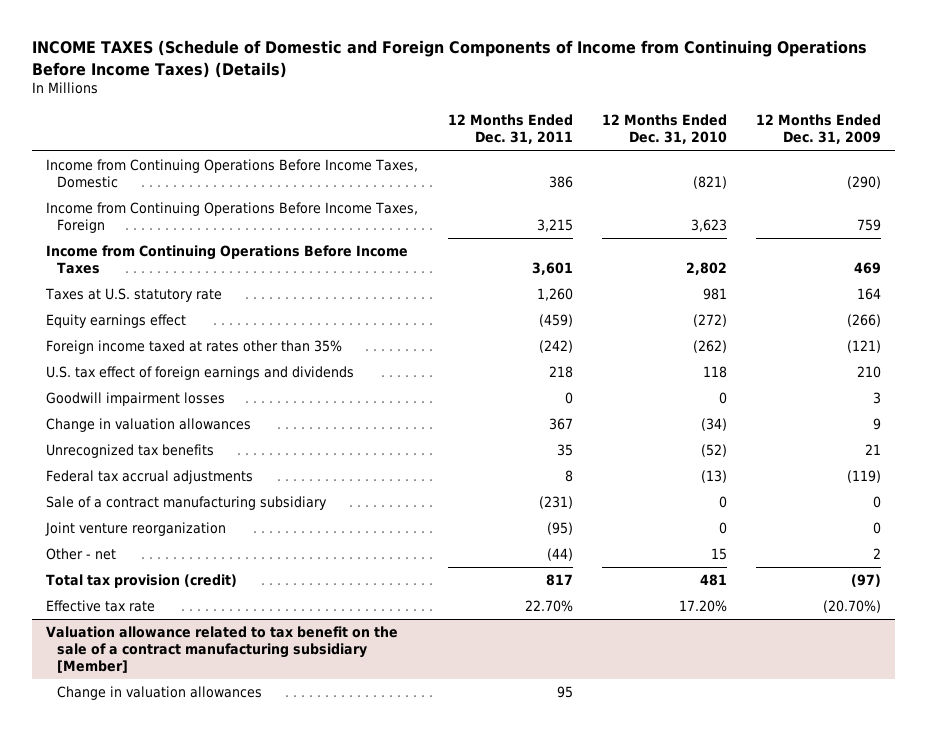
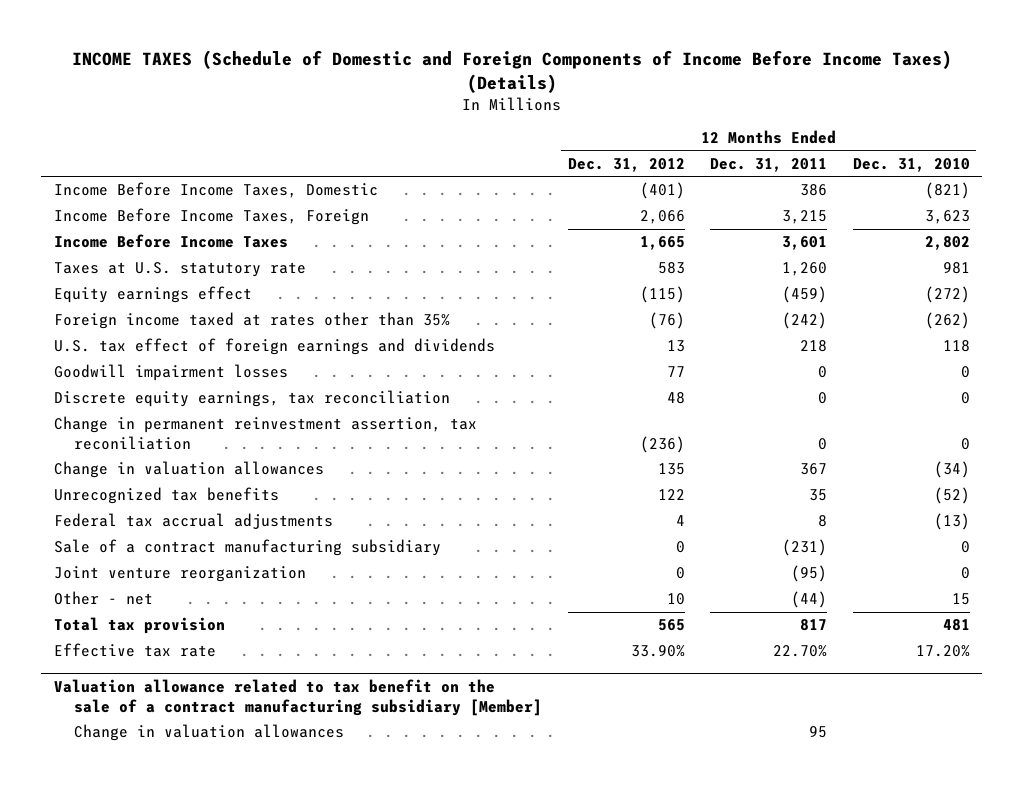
- INCOME TAXES (Schedule of Domestic and Foreign Components of Income from Continuing Operations Before Income Taxes) (Details)
+ INCOME TAXES (Schedule of Domestic and Foreign Components of Income Before Income Taxes) (Details)
- | 12 Months Ended Dec. 31, 2011 | 12 Months Ended Dec. 31, 2010 | 12 Months Ended Dec. 31, 2009
+ | 12 Months Ended Dec. 31, 2012 | 12 Months Ended Dec. 31, 2011 | 12 Months Ended Dec. 31, 2010
- Income from Continuing Operations Before Income Taxes, Domestic | 386 | (821) | (290)
- Income from Continuing Operations Before Income Taxes, Foreign | 3,215 | 3,623 | 759
- Income from Continuing Operations Before Income Taxes | 3,601 | 2,802 | 469
+ Income Before Income Taxes, Domestic | (401) | 386 | (821)
+ Income Before Income Taxes, Foreign | 2,066 | 3,215 | 3,623
+ Income Before Income Taxes | 1,665 | 3,601 | 2,802
+ Discrete equity earnings, tax reconciliation | 48 | 0 | 0
+ Change in permanent reinvestment assertion, tax reconiliation | (236) | 0 | 0
- Total tax provision (credit) | 817 | 481 | (97)
+ Total tax provision | 565 | 817 | 481

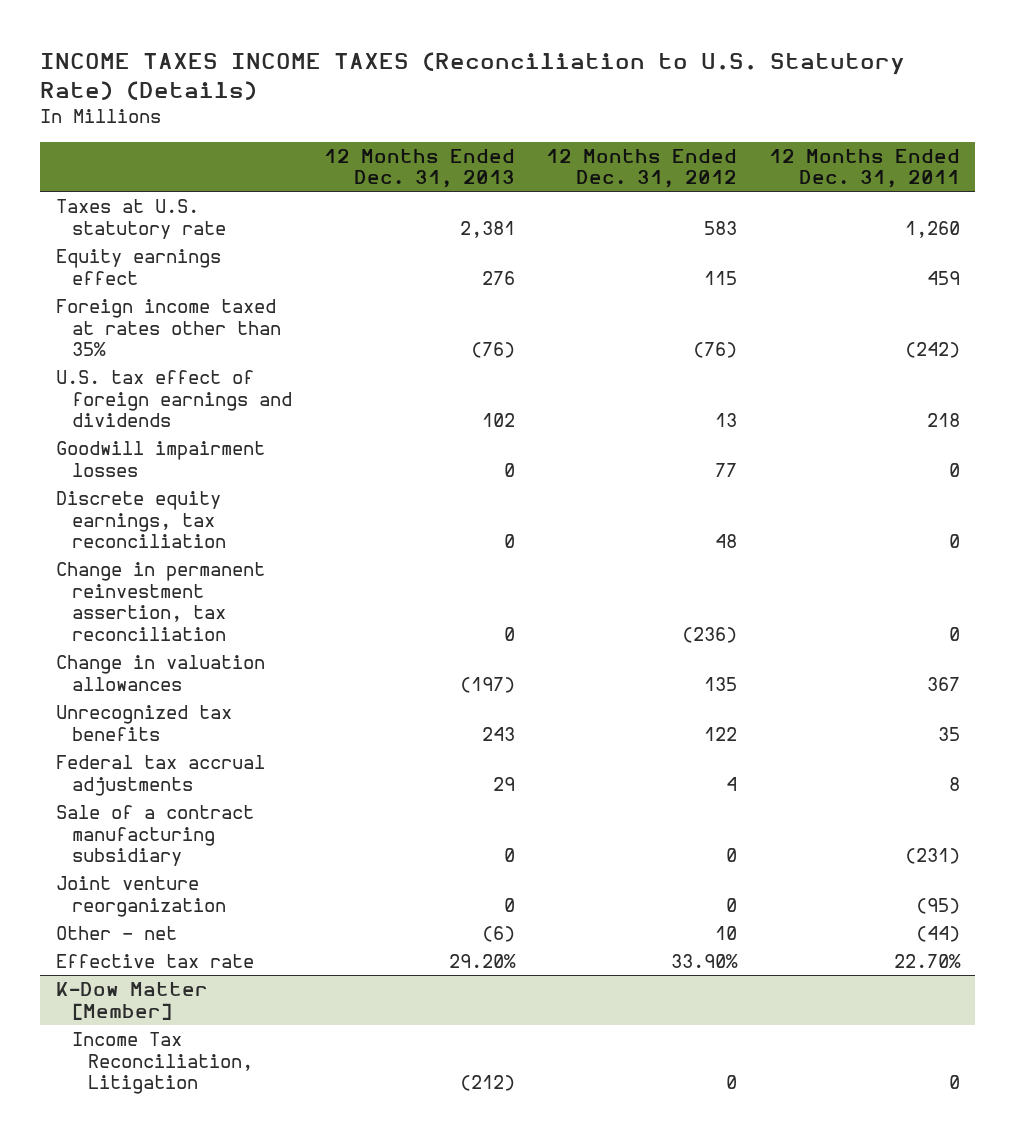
- INCOME TAXES (Schedule of Domestic and Foreign Components of Income Before Income Taxes) (Details)
+ INCOME TAXES INCOME TAXES (Reconciliation to U.S. Statutory Rate) (Details)
- | 12 Months Ended Dec. 31, 2012 | 12 Months Ended Dec. 31, 2011 | 12 Months Ended Dec. 31, 2010
+ | 12 Months Ended Dec. 31, 2013 | 12 Months Ended Dec. 31, 2012 | 12 Months Ended Dec. 31, 2011
- Income Before Income Taxes, Domestic | (401) | 386 | (821)
- Income Before Income Taxes, Foreign | 2,066 | 3,215 | 3,623
- Income Before Income Taxes | 1,665 | 3,601 | 2,802
- Equity earnings effect | (115) | (459) | (272)
+ Equity earnings effect | 276 | 115 | 459
- Change in permanent reinvestment assertion, tax reconiliation | (236) | 0 | 0
+ Change in permanent reinvestment assertion, tax reconciliation | 0 | (236) | 0
- Total tax provision | 565 | 817 | 481
- Valuation allowance related to tax benefit on the sale of a contract manufacturing subsidiary [Member]
- Change in valuation allowances | | 95 |
+ K-Dow Matter [Member]
+ Income Tax Reconciliation, Litigation | (212) | 0 | 0

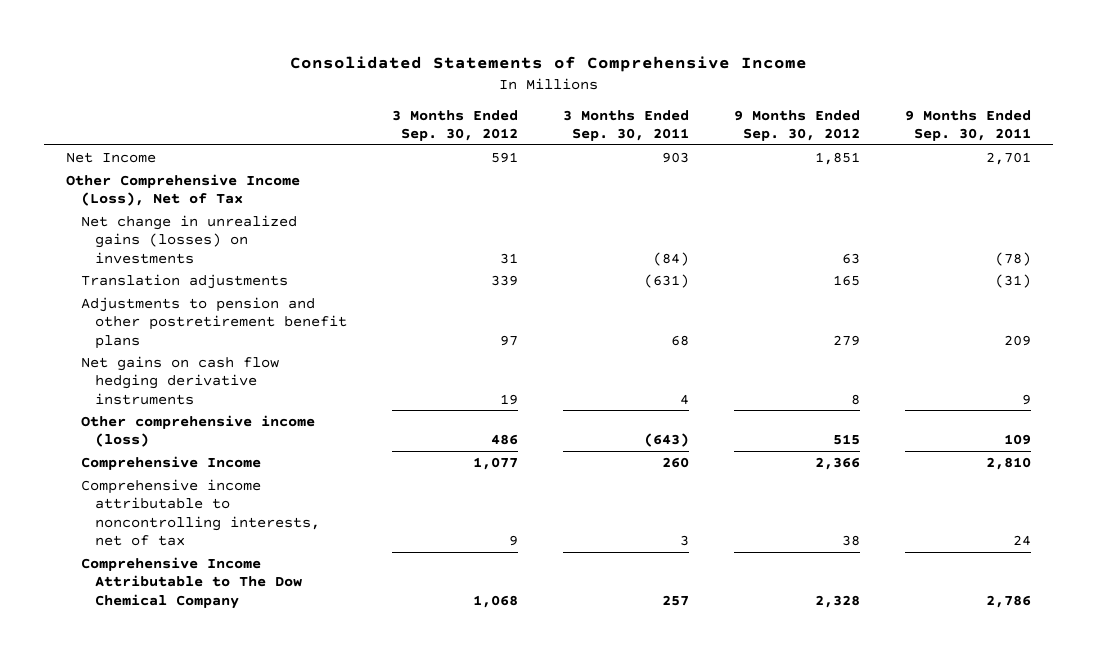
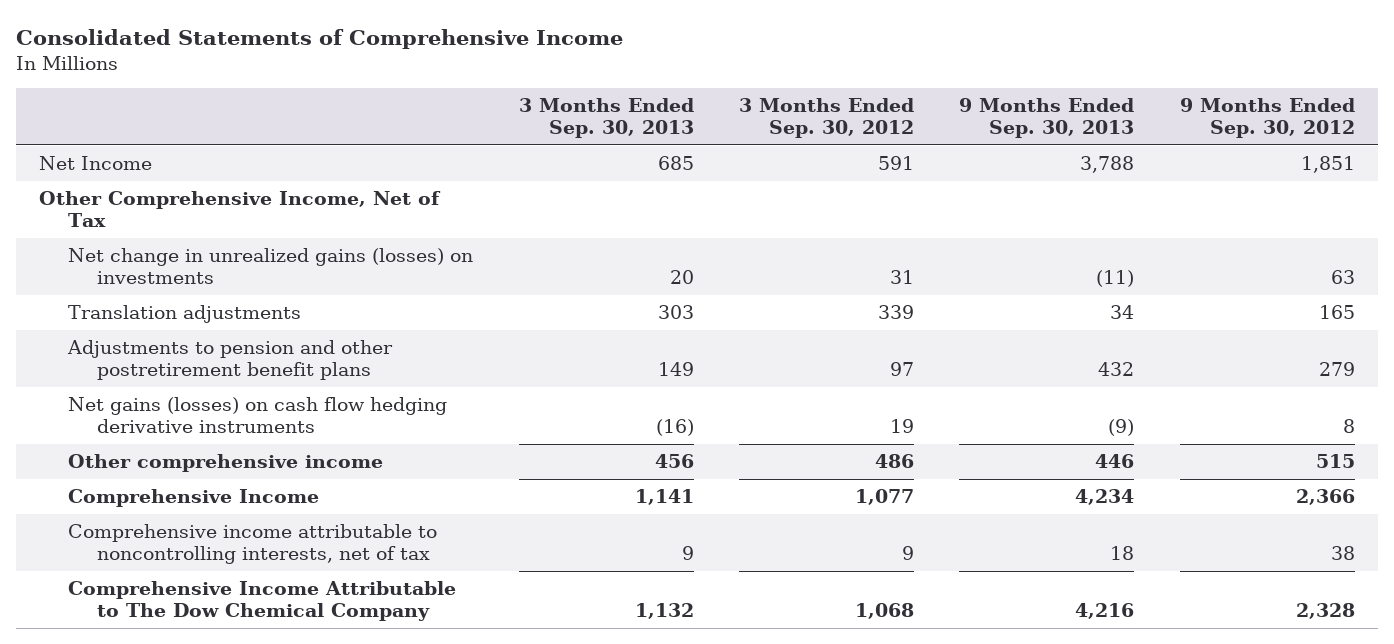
- | 3 Months Ended Sep. 30, 2012 | 3 Months Ended Sep. 30, 2011 | 9 Months Ended Sep. 30, 2012 | 9 Months Ended Sep. 30, 2011
+ | 3 Months Ended Sep. 30, 2013 | 3 Months Ended Sep. 30, 2012 | 9 Months Ended Sep. 30, 2013 | 9 Months Ended Sep. 30, 2012
- Other Comprehensive Income (Loss), Net of Tax
+ Other Comprehensive Income, Net of Tax
- Net gains on cash flow hedging derivative instruments | 19 | 4 | 8 | 9
- Other comprehensive income (loss) | 486 | (643) | 515 | 109
+ Net gains (losses) on cash flow hedging derivative instruments | (16) | 19 | (9) | 8
+ Other comprehensive income | 456 | 486 | 446 | 515

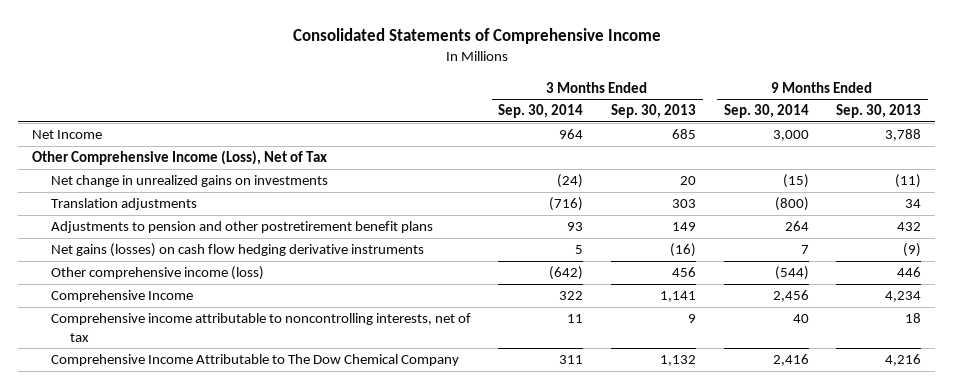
- | 3 Months Ended Sep. 30, 2013 | 3 Months Ended Sep. 30, 2012 | 9 Months Ended Sep. 30, 2013 | 9 Months Ended Sep. 30, 2012
+ | 3 Months Ended Sep. 30, 2014 | 3 Months Ended Sep. 30, 2013 | 9 Months Ended Sep. 30, 2014 | 9 Months Ended Sep. 30, 2013
- Other Comprehensive Income, Net of Tax
- Net change in unrealized gains (losses) on investments | 20 | 31 | (11) | 63
+ Other Comprehensive Income (Loss), Net of Tax
+ Net change in unrealized gains on investments | (24) | 20 | (15) | (11)
- Other comprehensive income | 456 | 486 | 446 | 515
+ Other comprehensive income (loss) | (642) | 456 | (544) | 446

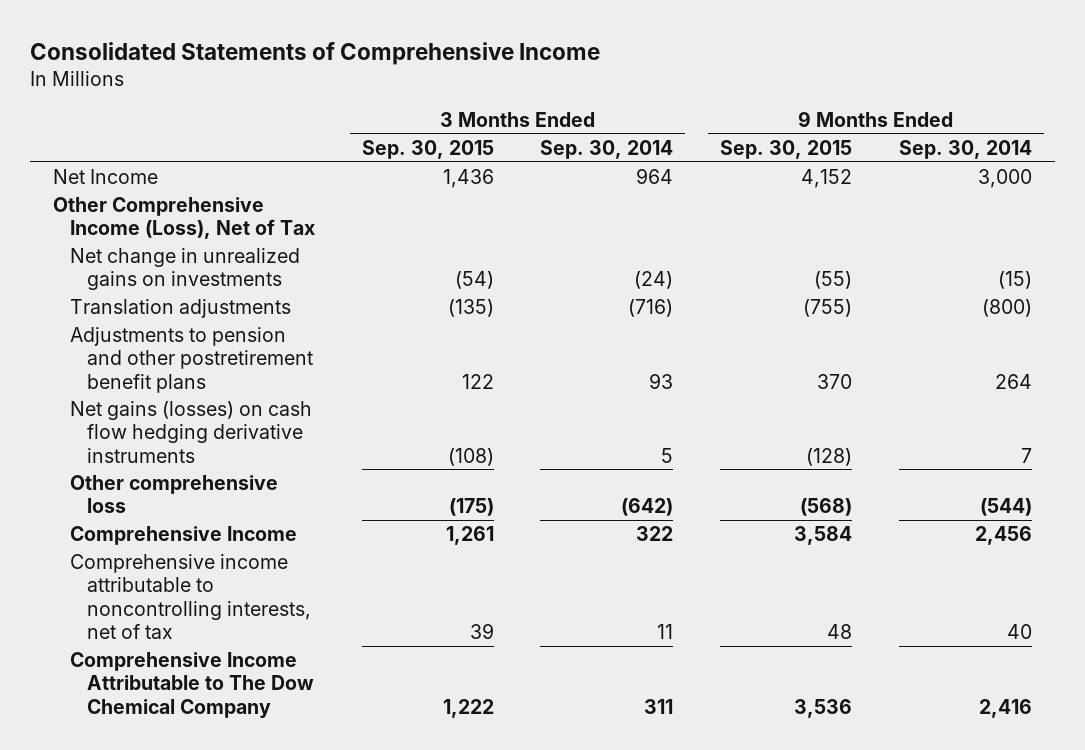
- | 3 Months Ended Sep. 30, 2014 | 3 Months Ended Sep. 30, 2013 | 9 Months Ended Sep. 30, 2014 | 9 Months Ended Sep. 30, 2013
+ | 3 Months Ended Sep. 30, 2015 | 3 Months Ended Sep. 30, 2014 | 9 Months Ended Sep. 30, 2015 | 9 Months Ended Sep. 30, 2014
- Other comprehensive income (loss) | (642) | 456 | (544) | 446
+ Other comprehensive loss | (175) | (642) | (568) | (544)

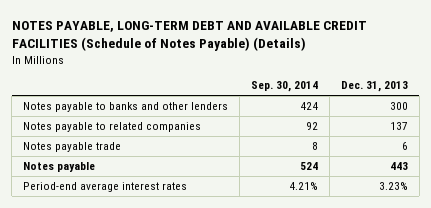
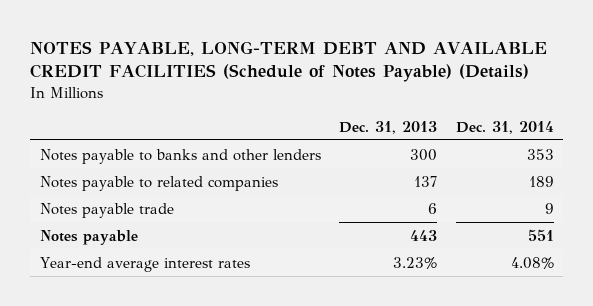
- | Sep. 30, 2014 | Dec. 31, 2013
+ | Dec. 31, 2013 | Dec. 31, 2014
- Period-end average interest rates | 4.21% | 3.23%
+ Year-end average interest rates | 3.23% | 4.08%

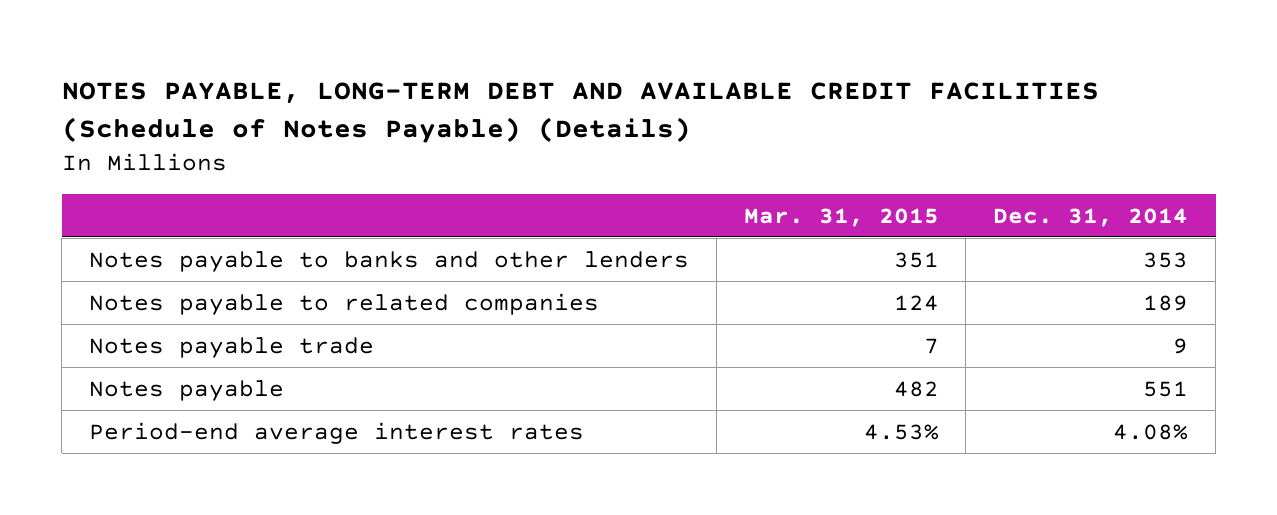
- | Dec. 31, 2013 | Dec. 31, 2014
+ | Mar. 31, 2015 | Dec. 31, 2014
- Year-end average interest rates | 3.23% | 4.08%
+ Period-end average interest rates | 4.53% | 4.08%

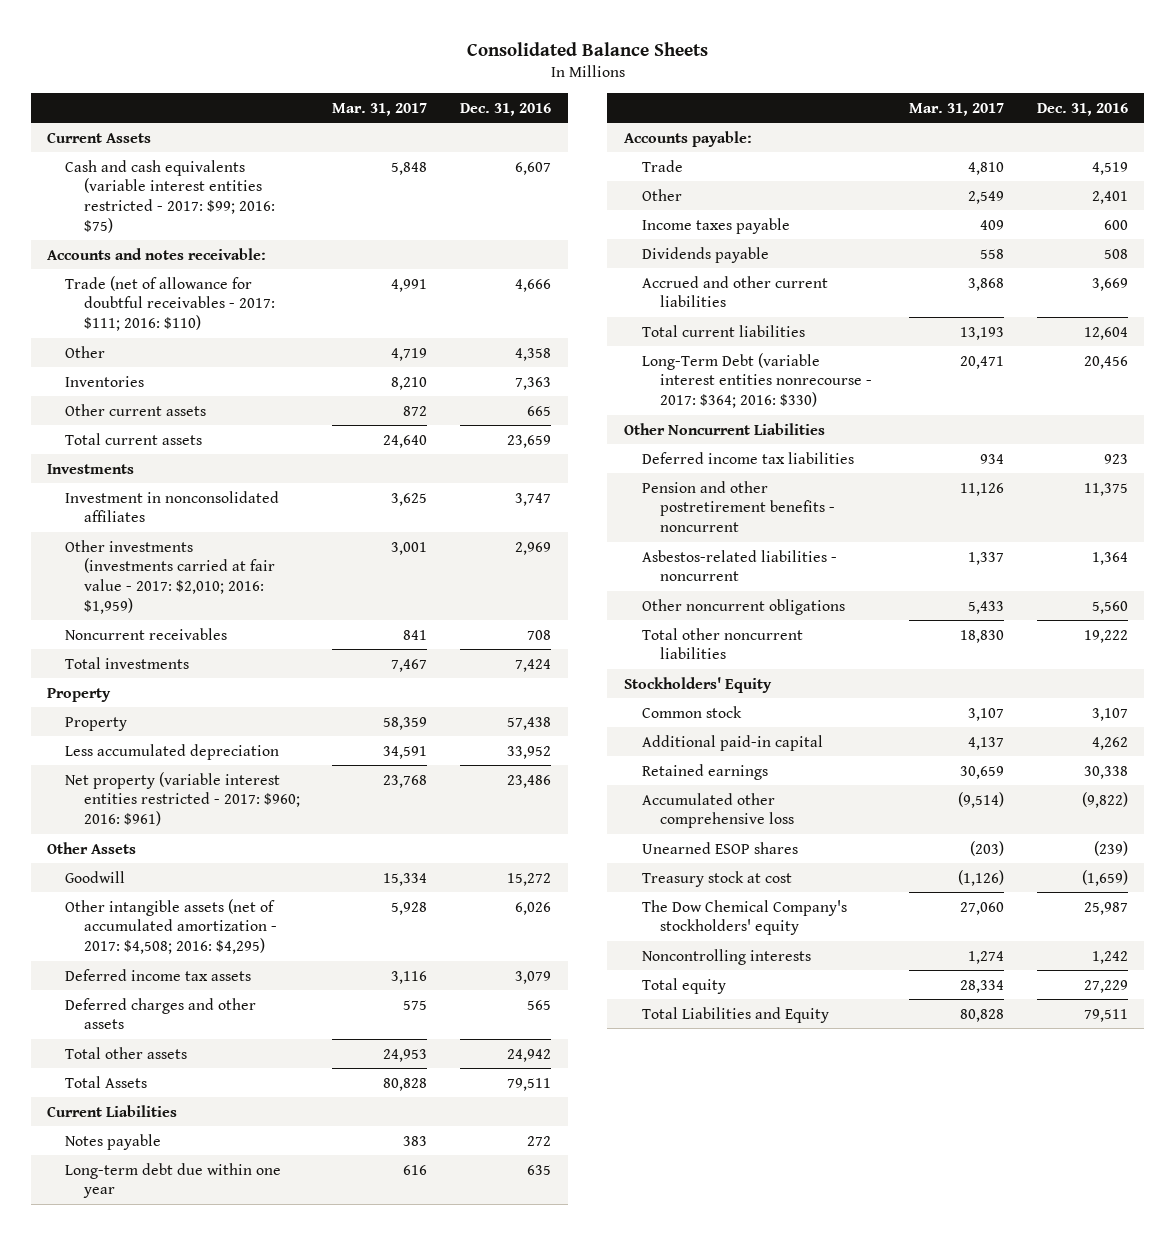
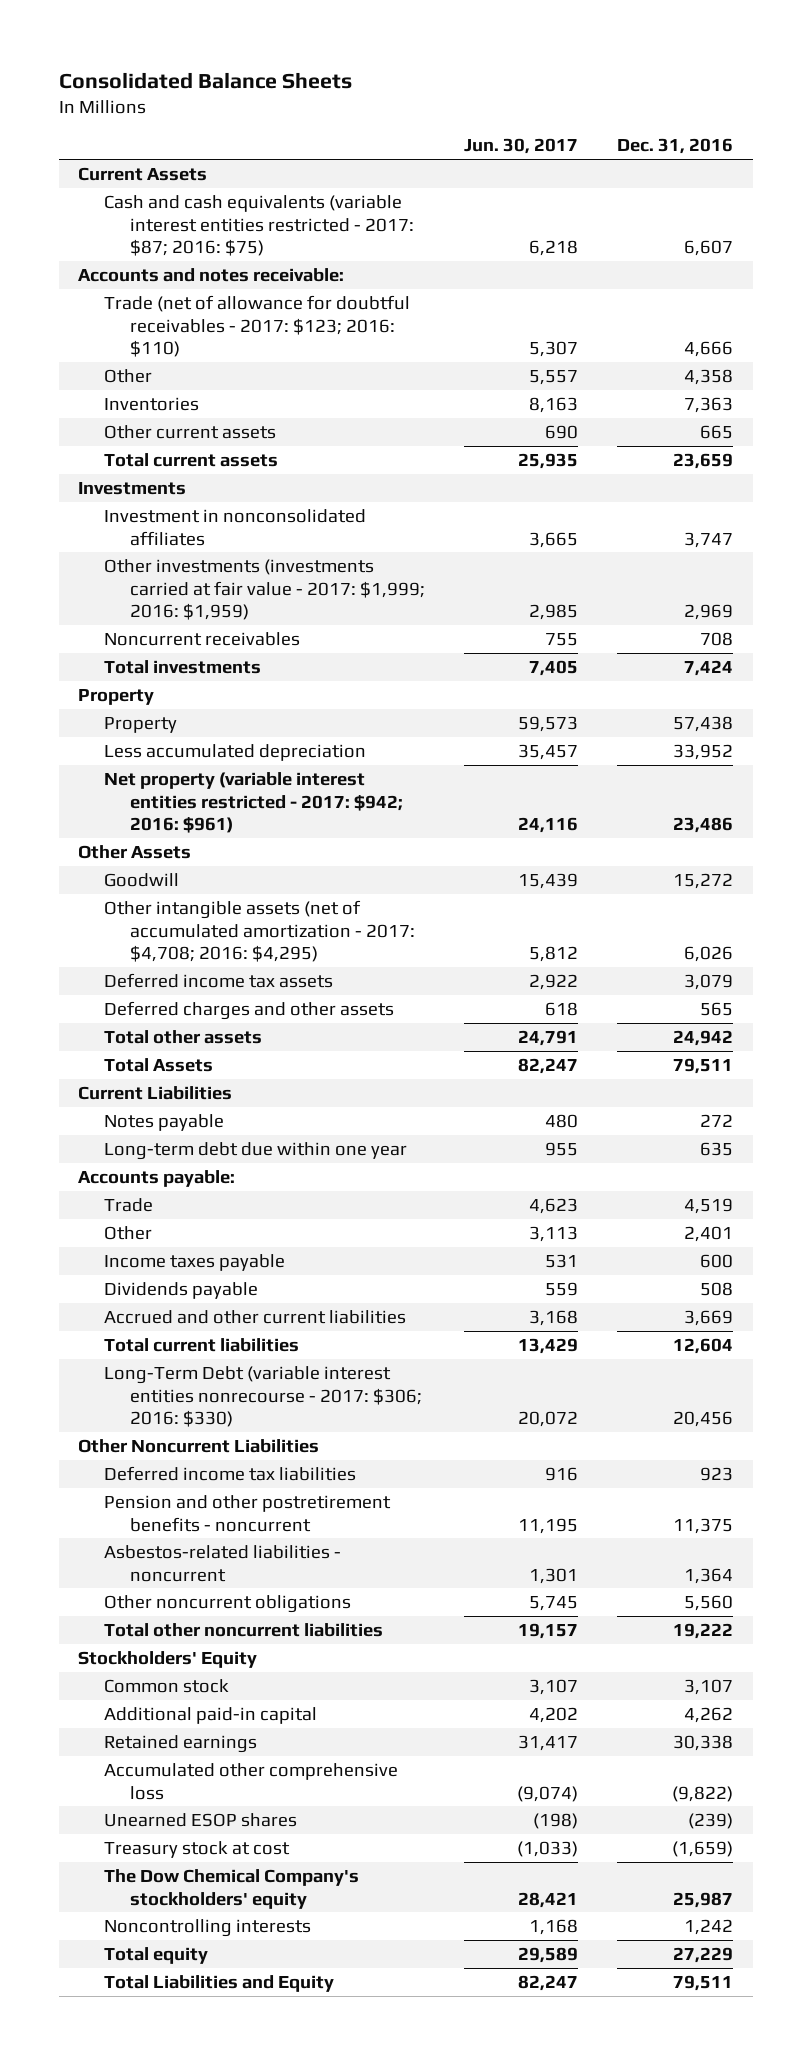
- | Mar. 31, 2017 | Dec. 31, 2016
+ | Jun. 30, 2017 | Dec. 31, 2016
- Cash and cash equivalents (variable interest entities restricted - 2017: $99; 2016: $75) | 5,848 | 6,607
+ Cash and cash equivalents (variable interest entities restricted - 2017: $87; 2016: $75) | 6,218 | 6,607
- Trade (net of allowance for doubtful receivables - 2017: $111; 2016: $110) | 4,991 | 4,666
+ Trade (net of allowance for doubtful receivables - 2017: $123; 2016: $110) | 5,307 | 4,666
- Other investments (investments carried at fair value - 2017: $2,010; 2016: $1,959) | 3,001 | 2,969
+ Other investments (investments carried at fair value - 2017: $1,999; 2016: $1,959) | 2,985 | 2,969
- Net property (variable interest entities restricted - 2017: $960; 2016: $961) | 23,768 | 23,486
+ Net property (variable interest entities restricted - 2017: $942; 2016: $961) | 24,116 | 23,486
- Other intangible assets (net of accumulated amortization - 2017: $4,508; 2016: $4,295) | 5,928 | 6,026
+ Other intangible assets (net of accumulated amortization - 2017: $4,708; 2016: $4,295) | 5,812 | 6,026
- Long-Term Debt (variable interest entities nonrecourse - 2017: $364; 2016: $330) | 20,471 | 20,456
+ Long-Term Debt (variable interest entities nonrecourse - 2017: $306; 2016: $330) | 20,072 | 20,456

